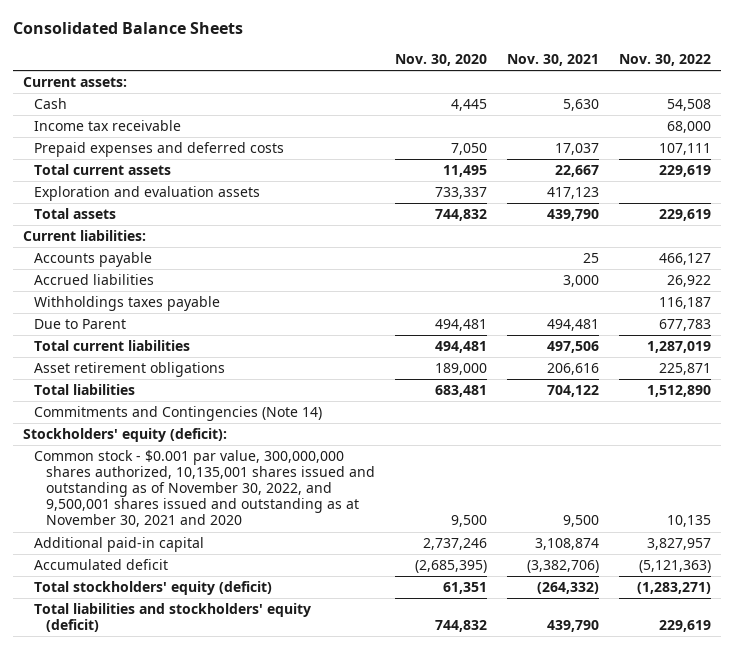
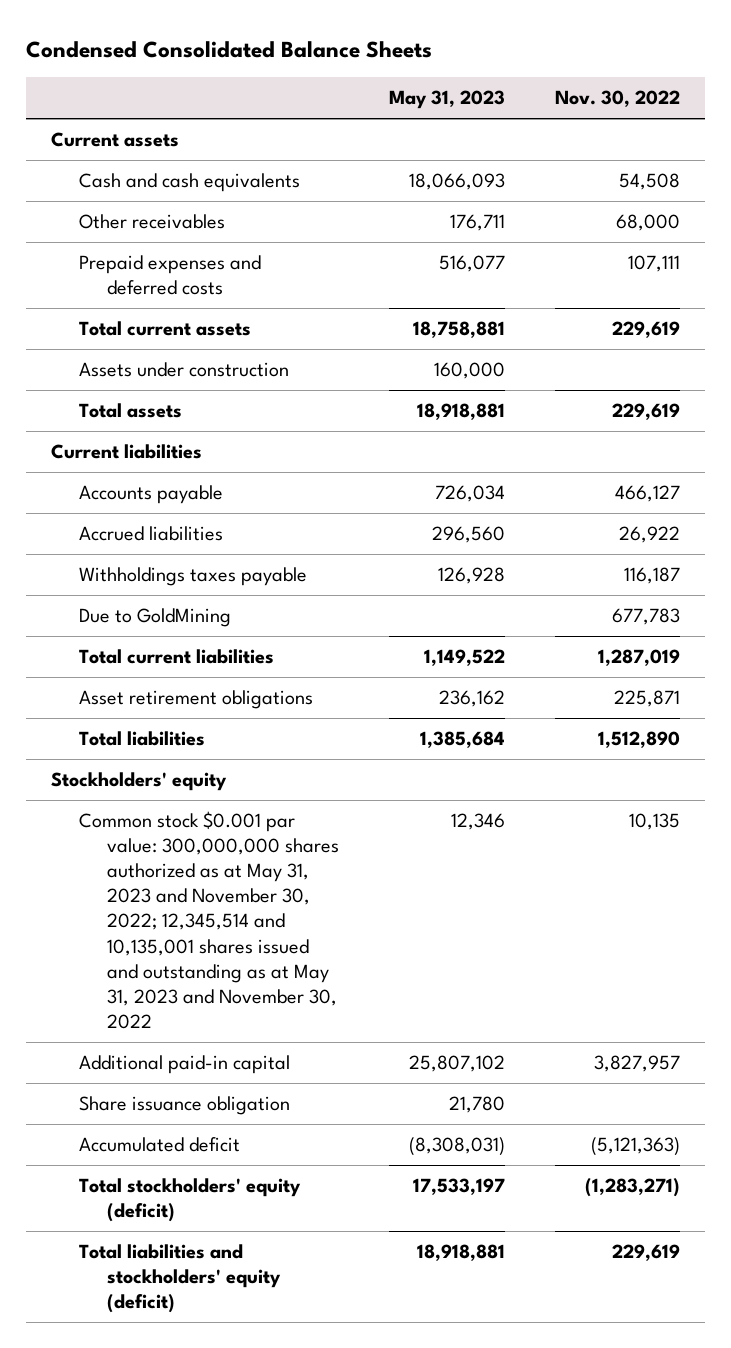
- Consolidated Balance Sheets
+ Condensed Consolidated Balance Sheets
- | Nov. 30, 2020 | Nov. 30, 2021 | Nov. 30, 2022
+ | May 31, 2023 | Nov. 30, 2022
- Current assets:
- Cash | 4,445 | 5,630 | 54,508
- Income tax receivable | | | 68,000
+ Current assets
+ Cash and cash equivalents | 18,066,093 | 54,508
+ Other receivables | 176,711 | 68,000
- Exploration and evaluation assets | 733,337 | 417,123 |
+ Assets under construction | 160,000 |
- Current liabilities:
+ Current liabilities
- Due to Parent | 494,481 | 494,481 | 677,783
+ Due to GoldMining | | 677,783
- Commitments and Contingencies (Note 14)
- Stockholders' equity (deficit):
- Common stock - $0.001 par value, 300,000,000 shares authorized, 10,135,001 shares issued and outstanding as of November 30, 2022, and 9,500,001 shares issued and outstanding as at November 30, 2021 and 2020 | 9,500 | 9,500 | 10,135
+ Stockholders' equity
+ Common stock $0.001 par value: 300,000,000 shares authorized as at May 31, 2023 and November 30, 2022; 12,345,514 and 10,135,001 shares issued and outstanding as at May 31, 2023 and November 30, 2022 | 12,346 | 10,135
+ Share issuance obligation | 21,780 |

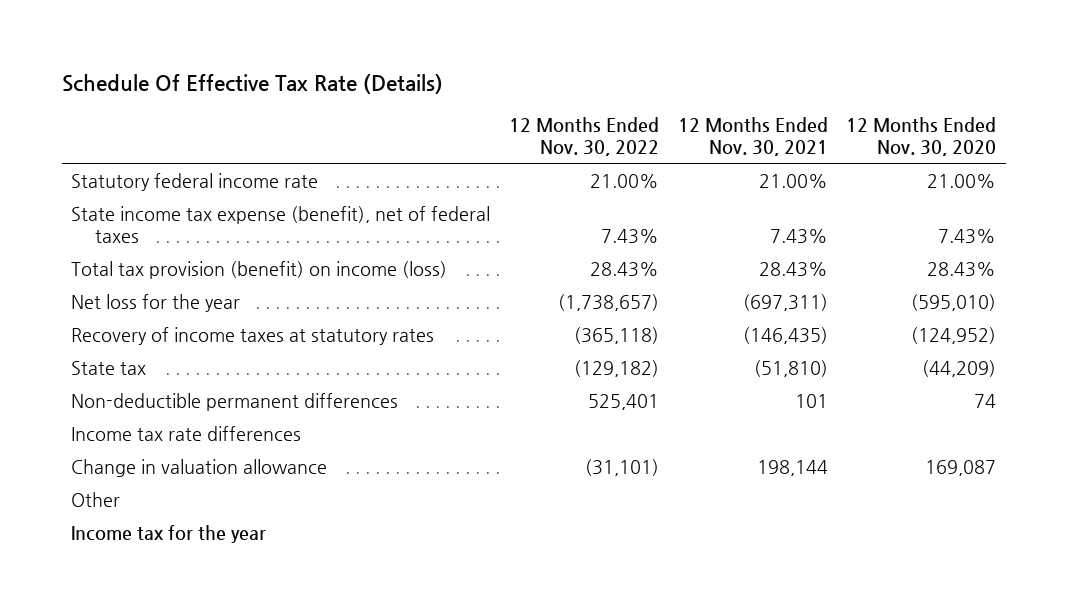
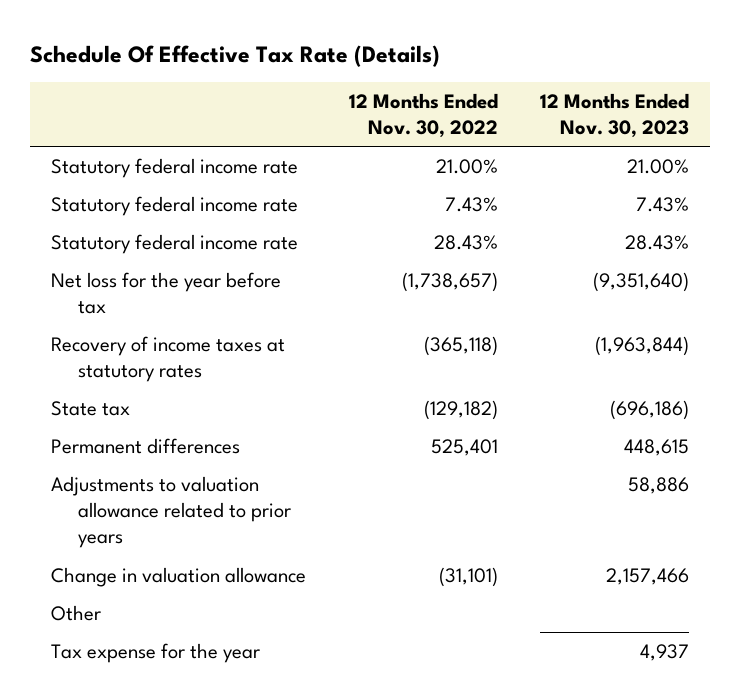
- | 12 Months Ended Nov. 30, 2022 | 12 Months Ended Nov. 30, 2021 | 12 Months Ended Nov. 30, 2020
+ | 12 Months Ended Nov. 30, 2022 | 12 Months Ended Nov. 30, 2023
- State income tax expense (benefit), net of federal taxes | 7.43% | 7.43% | 7.43%
- Total tax provision (benefit) on income (loss) | 28.43% | 28.43% | 28.43%
- Net loss for the year | (1,738,657) | (697,311) | (595,010)
+ Statutory federal income rate | 7.43% | 7.43%
+ Statutory federal income rate | 28.43% | 28.43%
+ Net loss for the year before tax | (1,738,657) | (9,351,640)
- Non-deductible permanent differences | 525,401 | 101 | 74
- Income tax rate differences
+ Permanent differences | 525,401 | 448,615
+ Adjustments to valuation allowance related to prior years | | 58,886
- Income tax for the year
+ Tax expense for the year | | 4,937

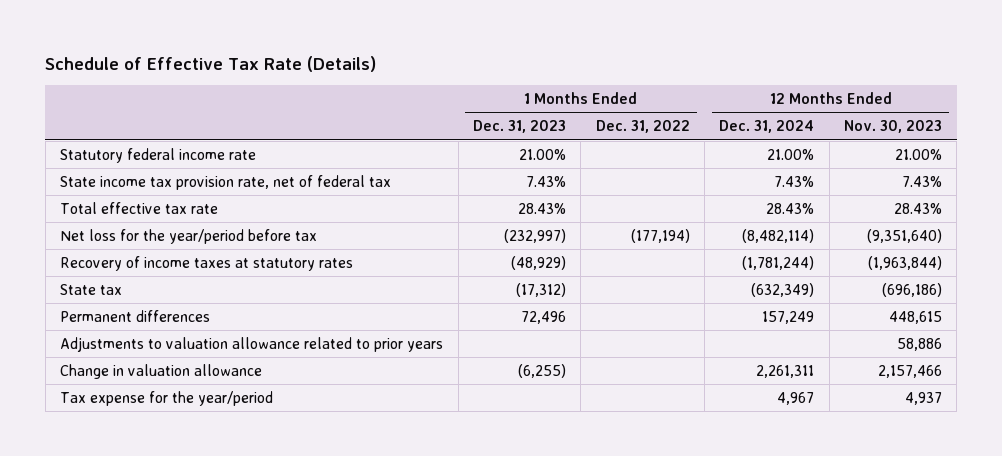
- Schedule Of Effective Tax Rate (Details)
+ Schedule of Effective Tax Rate (Details)
- | 12 Months Ended Nov. 30, 2022 | 12 Months Ended Nov. 30, 2023
+ | 1 Months Ended Dec. 31, 2023 | 1 Months Ended Dec. 31, 2022 | 12 Months Ended Dec. 31, 2024 | 12 Months Ended Nov. 30, 2023
- Statutory federal income rate | 7.43% | 7.43%
- Statutory federal income rate | 28.43% | 28.43%
- Net loss for the year before tax | (1,738,657) | (9,351,640)
+ State income tax provision rate, net of federal tax | 7.43% | | 7.43% | 7.43%
+ Total effective tax rate | 28.43% | | 28.43% | 28.43%
+ Net loss for the year/period before tax | (232,997) | (177,194) | (8,482,114) | (9,351,640)
- Other
- Tax expense for the year | | 4,937
+ Tax expense for the year/period | | | 4,967 | 4,937

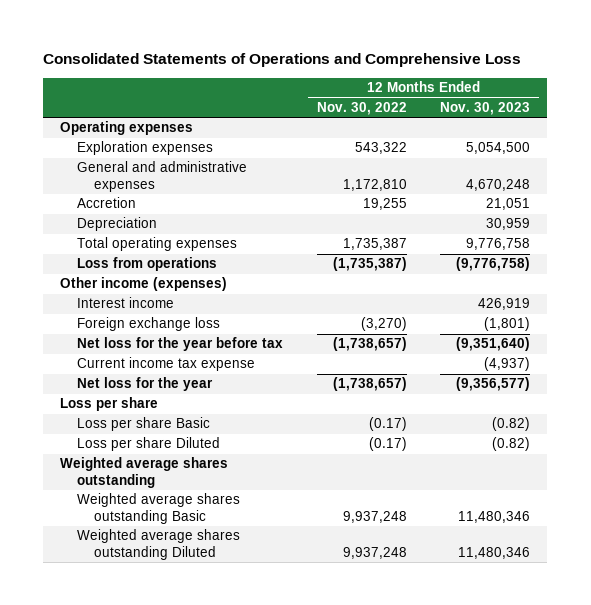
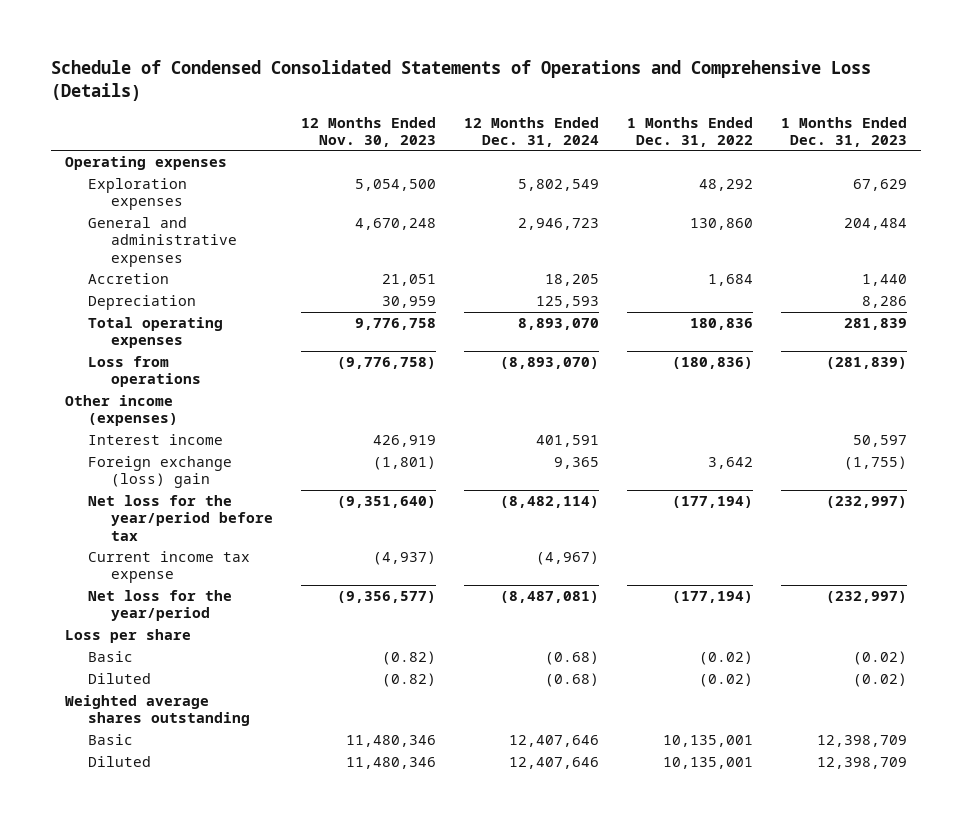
- Consolidated Statements of Operations and Comprehensive Loss
+ Schedule of Condensed Consolidated Statements of Operations and Comprehensive Loss (Details)
- | 12 Months Ended Nov. 30, 2022 | 12 Months Ended Nov. 30, 2023
+ | 12 Months Ended Nov. 30, 2023 | 12 Months Ended Dec. 31, 2024 | 1 Months Ended Dec. 31, 2022 | 1 Months Ended Dec. 31, 2023
- Foreign exchange loss | (3,270) | (1,801)
- Net loss for the year before tax | (1,738,657) | (9,351,640)
+ Foreign exchange (loss) gain | (1,801) | 9,365 | 3,642 | (1,755)
+ Net loss for the year/period before tax | (9,351,640) | (8,482,114) | (177,194) | (232,997)
- Net loss for the year | (1,738,657) | (9,356,577)
+ Net loss for the year/period | (9,356,577) | (8,487,081) | (177,194) | (232,997)
- Loss per share Basic | (0.17) | (0.82)
- Loss per share Diluted | (0.17) | (0.82)
+ Basic | (0.82) | (0.68) | (0.02) | (0.02)
+ Diluted | (0.82) | (0.68) | (0.02) | (0.02)
- Weighted average shares outstanding Basic | 9,937,248 | 11,480,346
- Weighted average shares outstanding Diluted | 9,937,248 | 11,480,346
+ Basic | 11,480,346 | 12,407,646 | 10,135,001 | 12,398,709
+ Diluted | 11,480,346 | 12,407,646 | 10,135,001 | 12,398,709

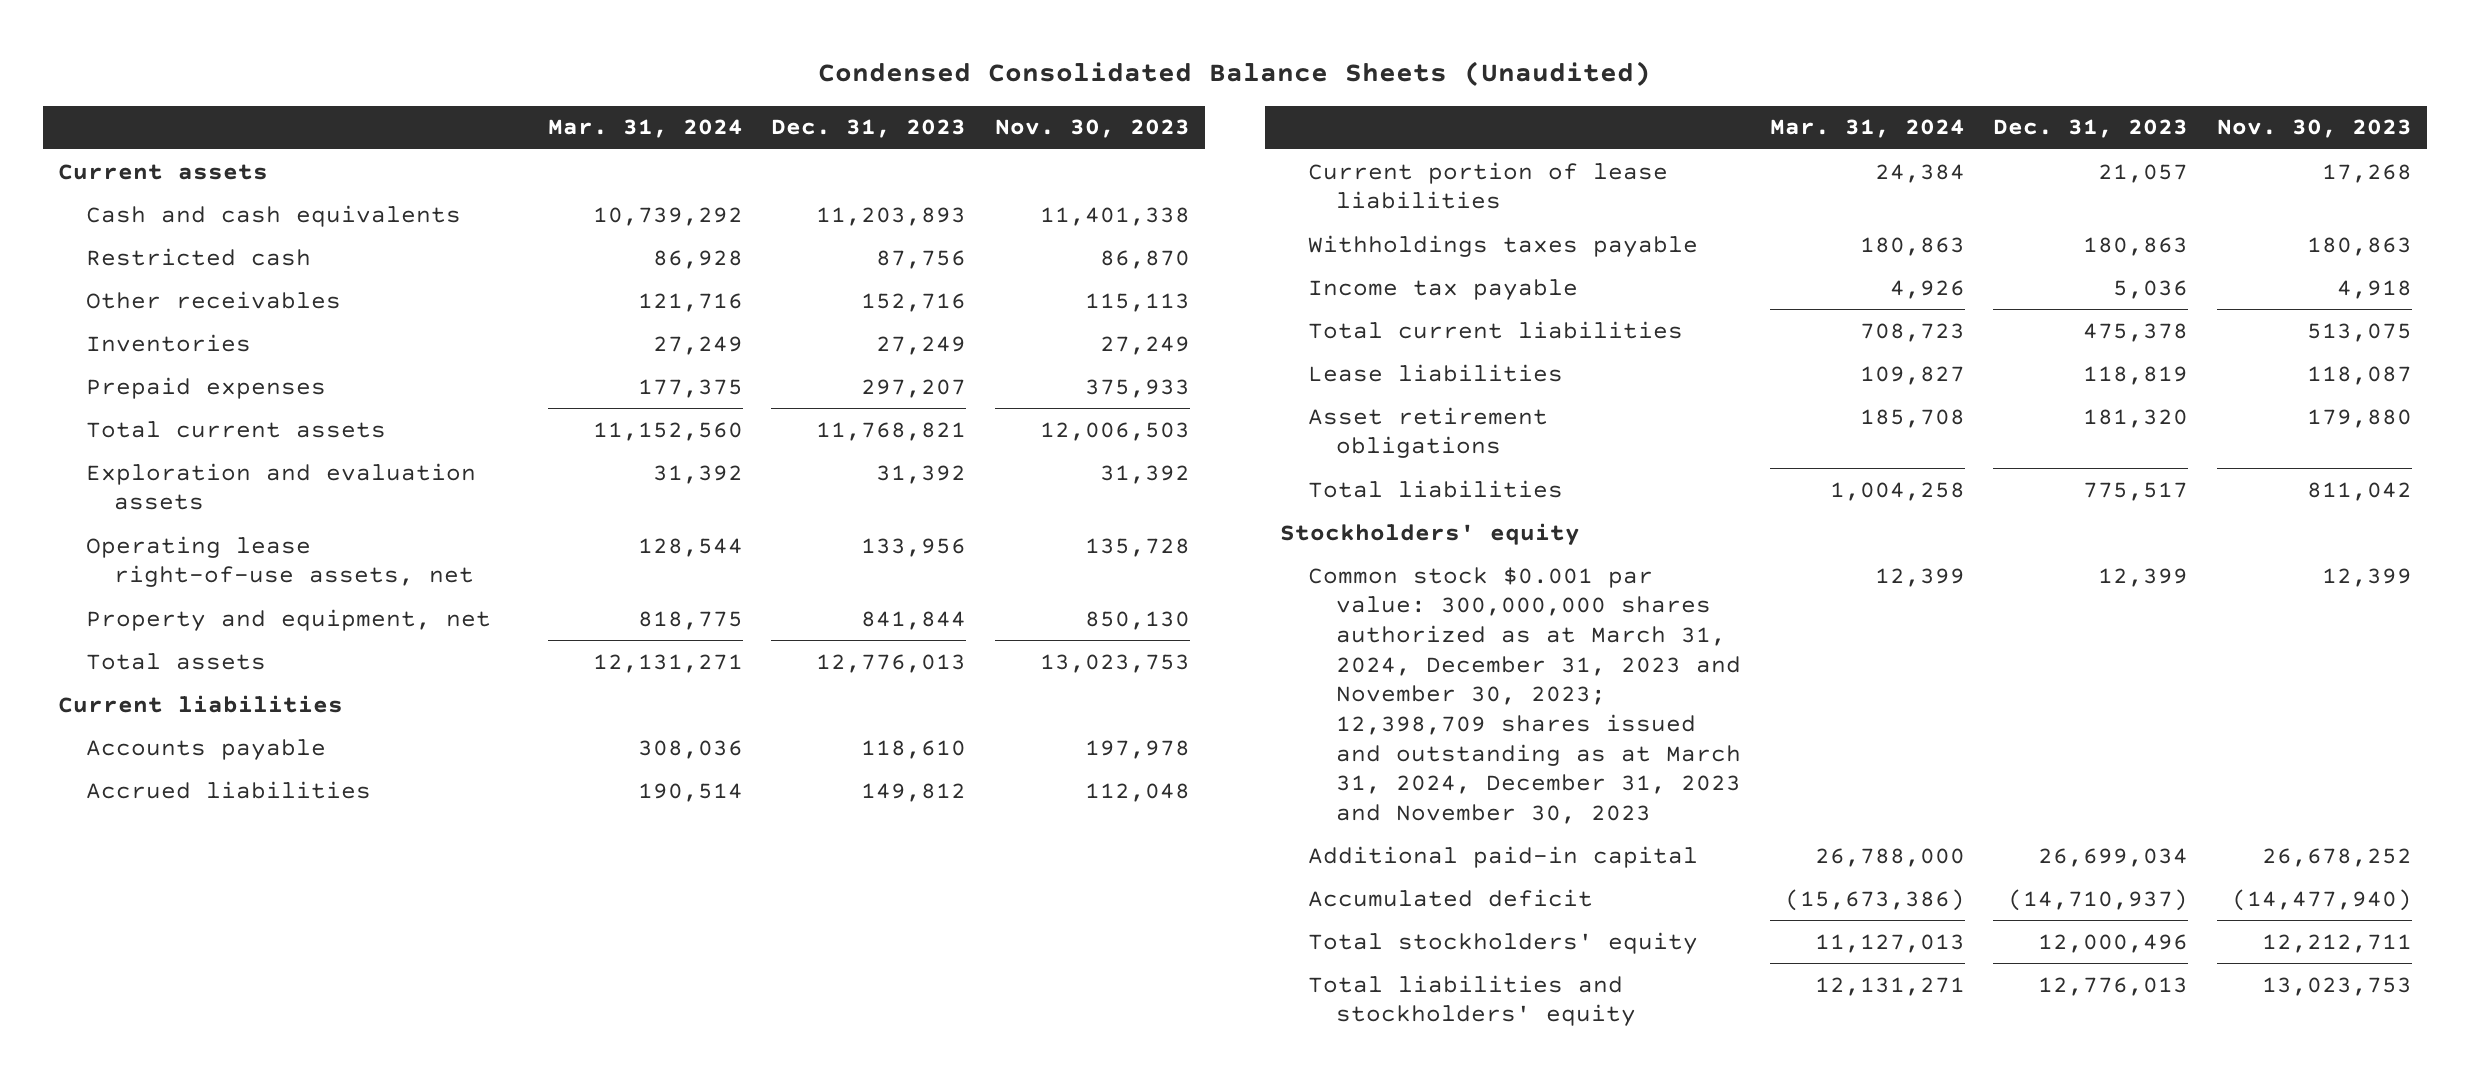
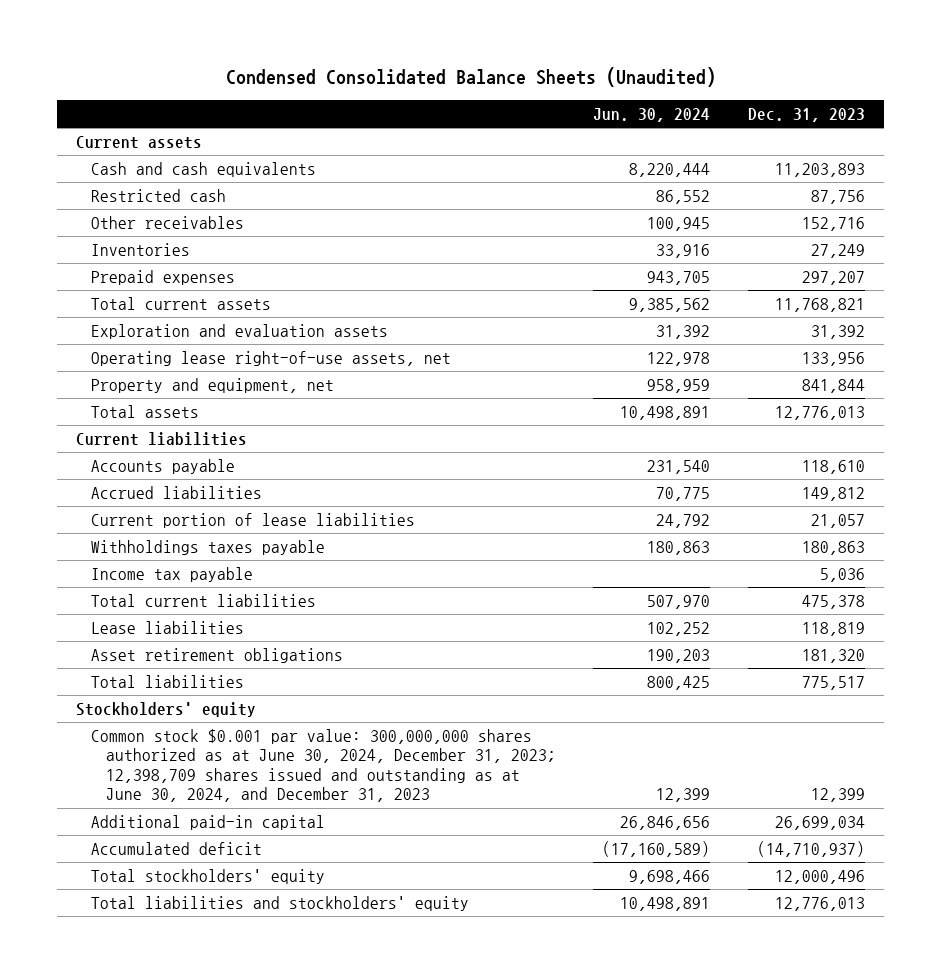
- | Mar. 31, 2024 | Dec. 31, 2023 | Nov. 30, 2023
+ | Jun. 30, 2024 | Dec. 31, 2023
- Common stock $0.001 par value: 300,000,000 shares authorized as at March 31, 2024, December 31, 2023 and November 30, 2023; 12,398,709 shares issued and outstanding as at March 31, 2024, December 31, 2023 and November 30, 2023 | 12,399 | 12,399 | 12,399
+ Common stock $0.001 par value: 300,000,000 shares authorized as at June 30, 2024, December 31, 2023; 12,398,709 shares issued and outstanding as at June 30, 2024, and December 31, 2023 | 12,399 | 12,399

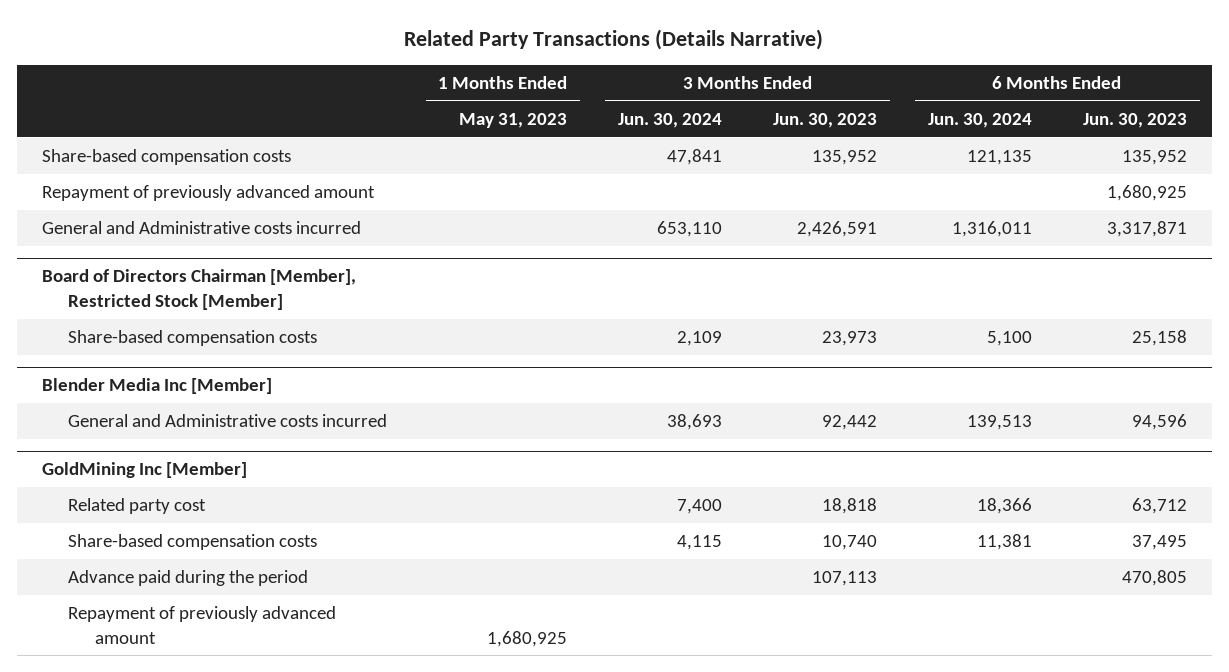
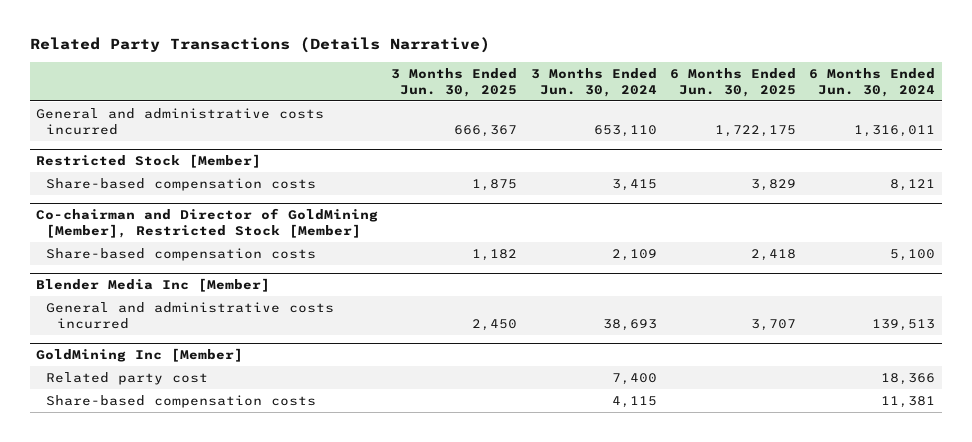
- | 1 Months Ended May 31, 2023 | 3 Months Ended Jun. 30, 2024 | 3 Months Ended Jun. 30, 2023 | 6 Months Ended Jun. 30, 2024 | 6 Months Ended Jun. 30, 2023
+ | 3 Months Ended Jun. 30, 2025 | 3 Months Ended Jun. 30, 2024 | 6 Months Ended Jun. 30, 2025 | 6 Months Ended Jun. 30, 2024
- Share-based compensation costs | | 47,841 | 135,952 | 121,135 | 135,952
- Repayment of previously advanced amount | | | | | 1,680,925
- General and Administrative costs incurred | | 653,110 | 2,426,591 | 1,316,011 | 3,317,871
- Board of Directors Chairman [Member], Restricted Stock [Member]
+ General and administrative costs incurred | 666,367 | 653,110 | 1,722,175 | 1,316,011
+ Restricted Stock [Member]
+ Share-based compensation costs | 1,875 | 3,415 | 3,829 | 8,121
+ Co-chairman and Director of GoldMining [Member], Restricted Stock [Member]
@ Blender Media Inc [Member]
- General and Administrative costs incurred | | 38,693 | 92,442 | 139,513 | 94,596
+ General and administrative costs incurred | 2,450 | 38,693 | 3,707 | 139,513
@ GoldMining Inc [Member]
- Advance paid during the period | | | 107,113 | | 470,805
- Repayment of previously advanced amount | 1,680,925 | | | |

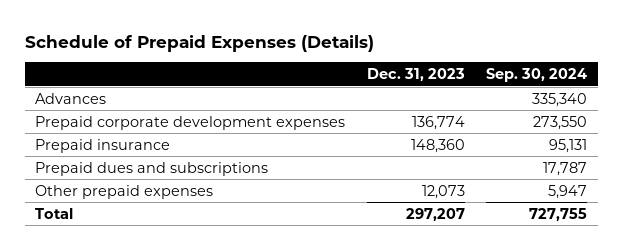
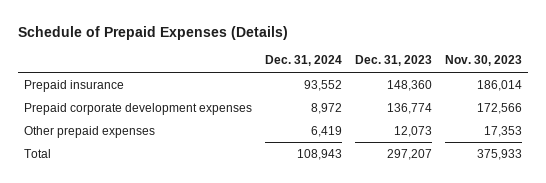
- | Dec. 31, 2023 | Sep. 30, 2024
+ | Dec. 31, 2024 | Dec. 31, 2023 | Nov. 30, 2023
- Advances | | 335,340
- Prepaid dues and subscriptions | | 17,787
moved down: Prepaid corporate development expenses | 8,972 | 136,774 | 172,566

